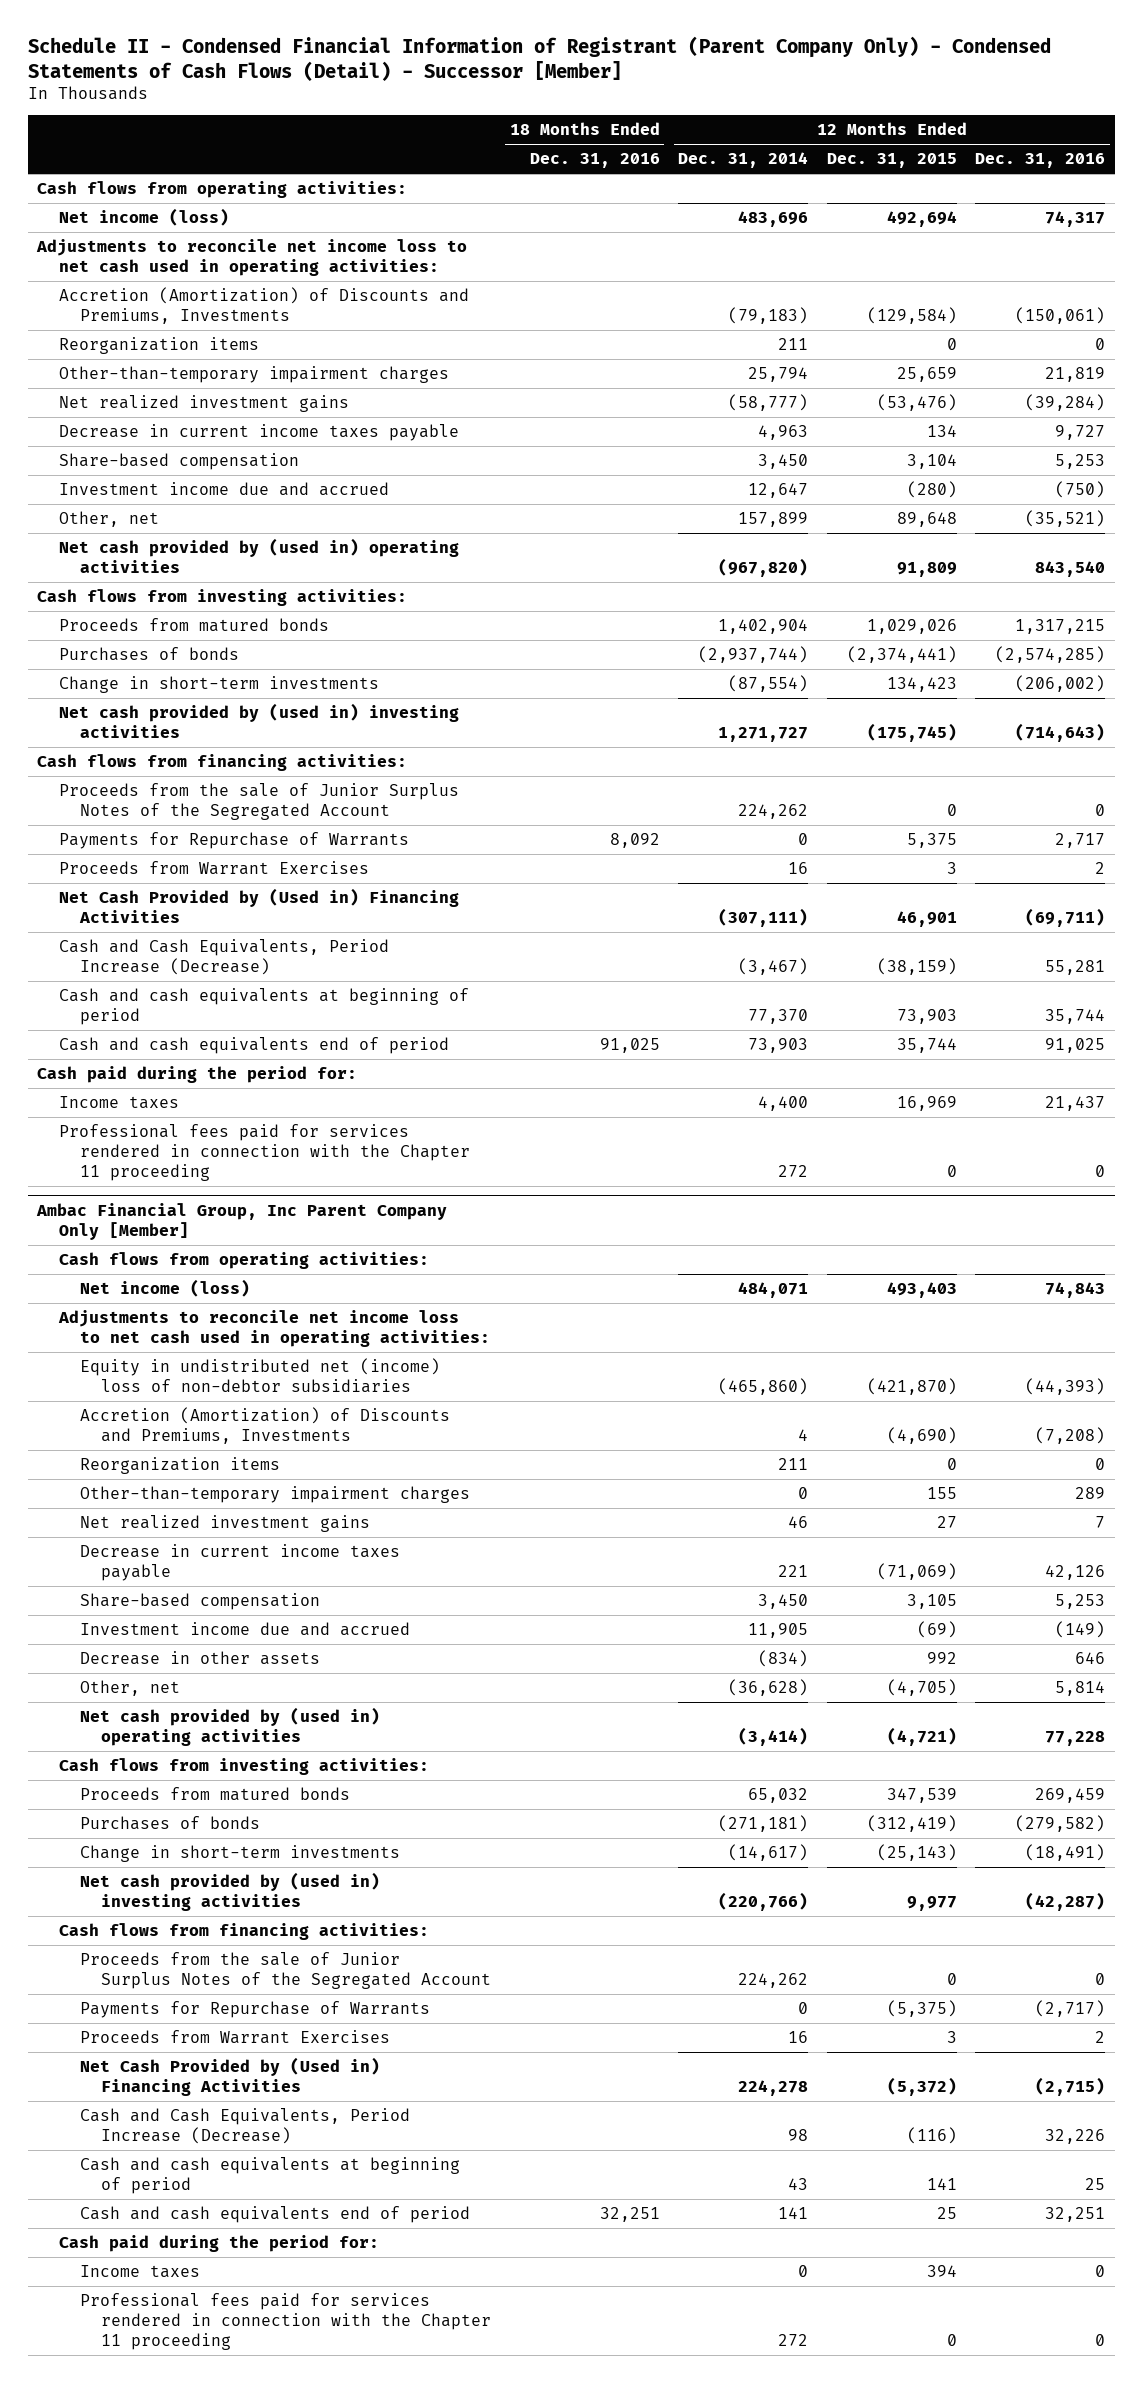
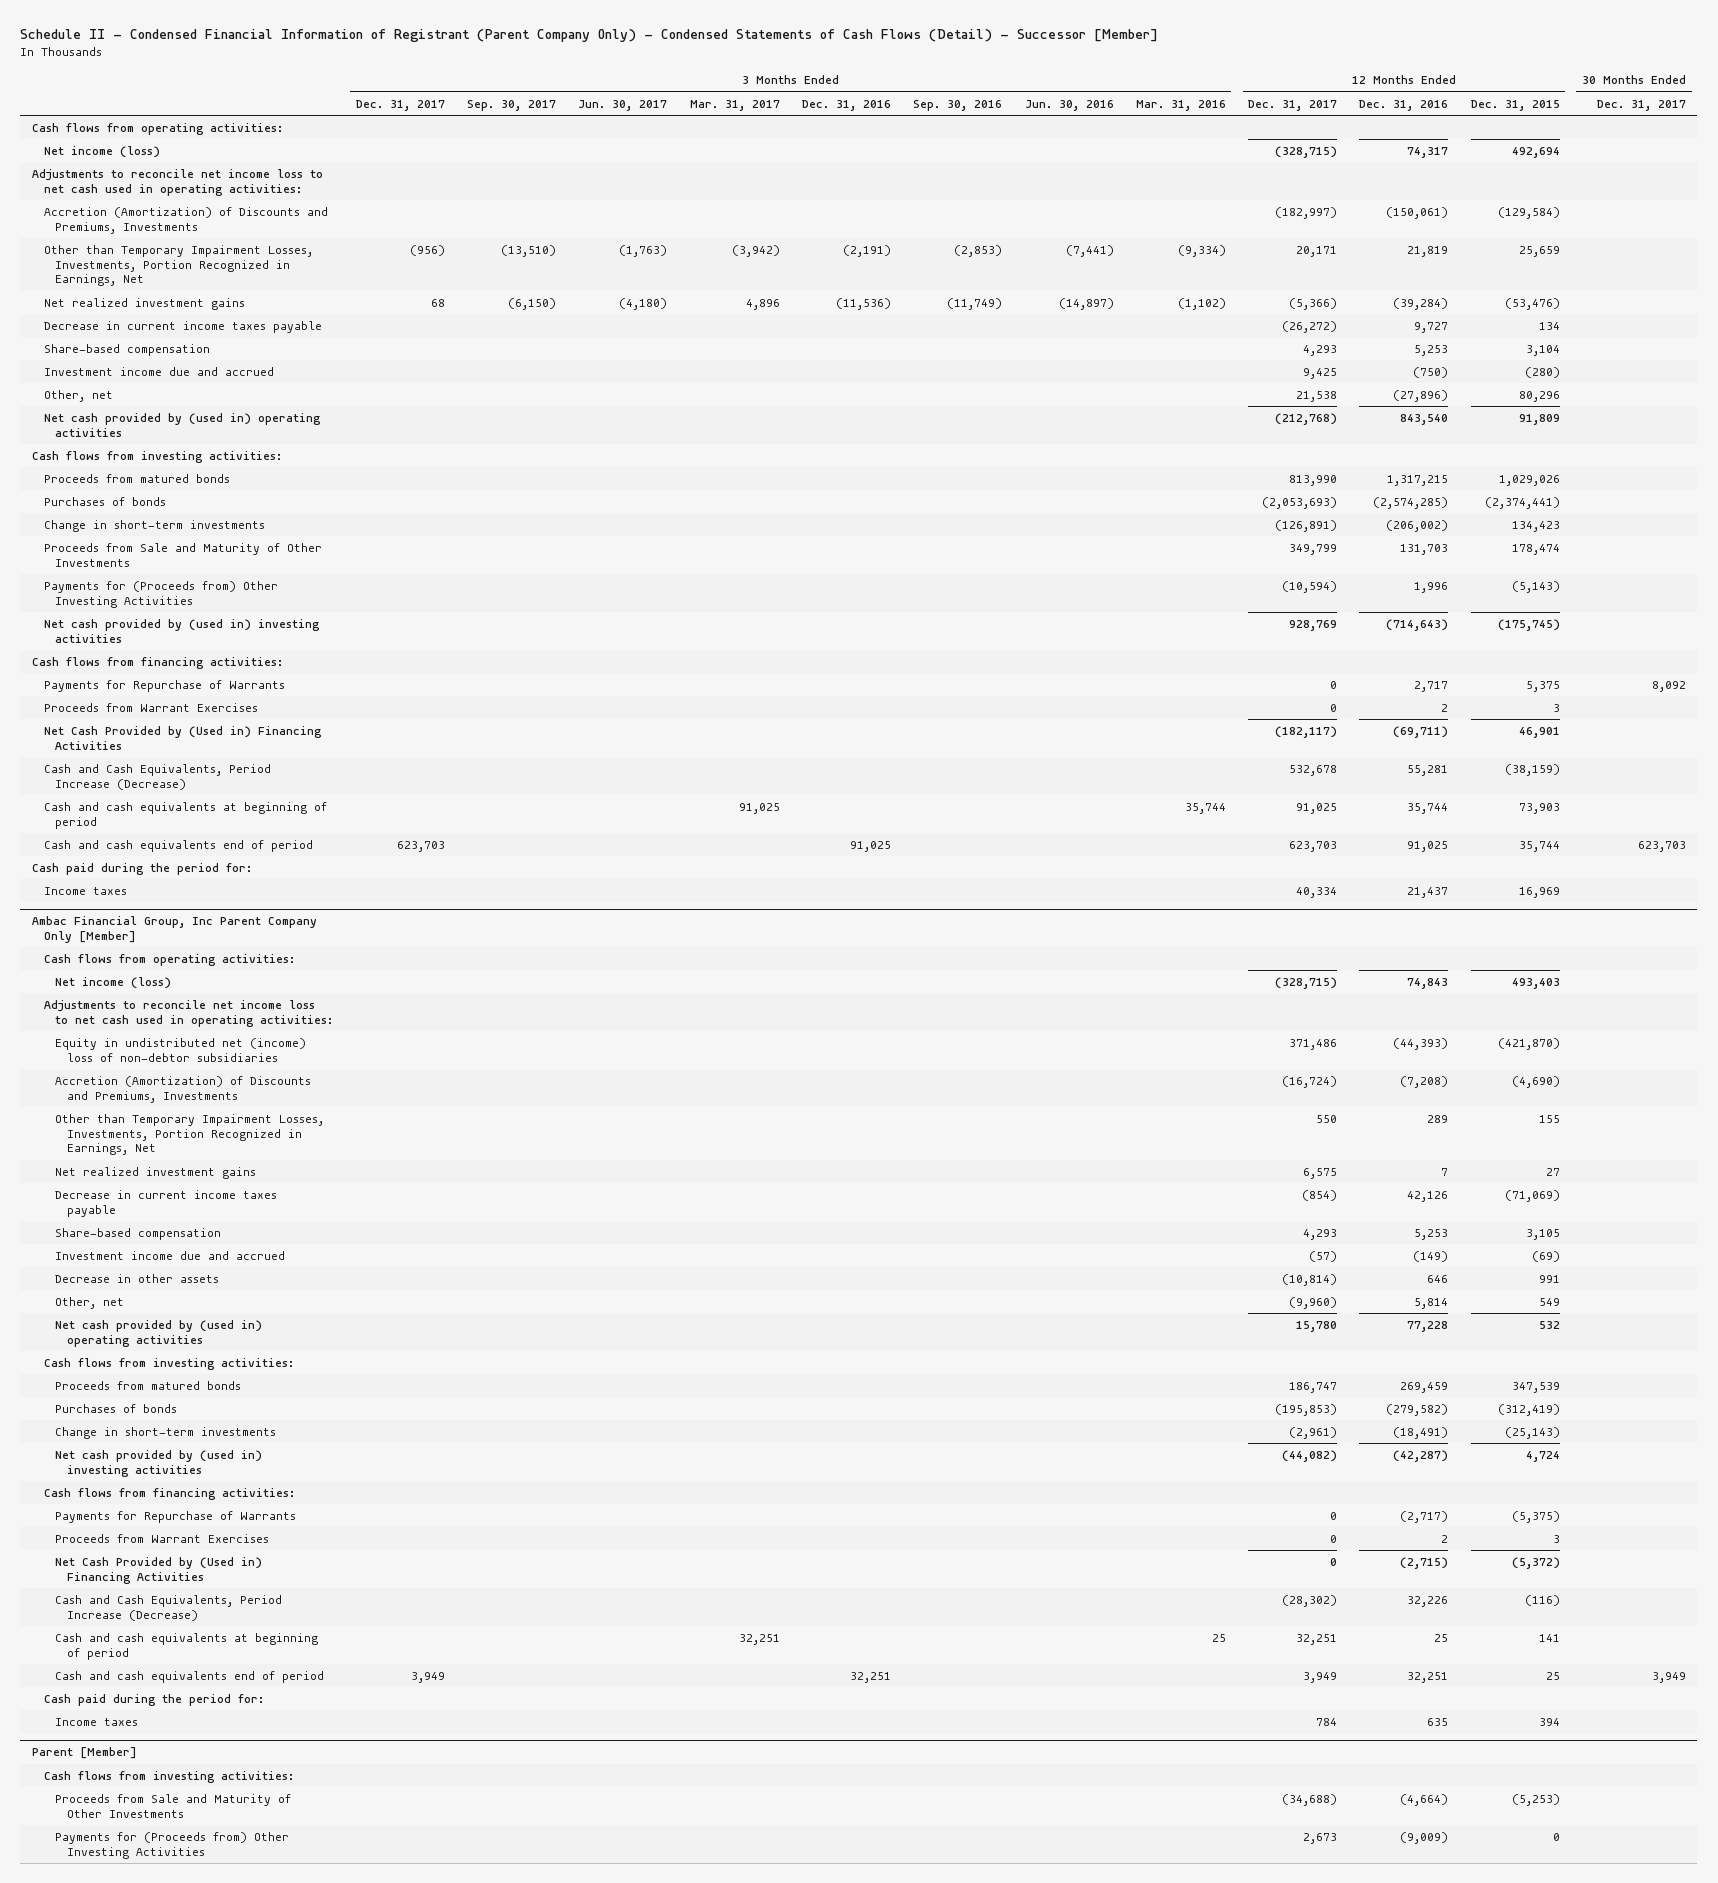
- | 18 Months Ended Dec. 31, 2016 | 12 Months Ended Dec. 31, 2014 | 12 Months Ended Dec. 31, 2015 | 12 Months Ended Dec. 31, 2016
+ | 3 Months Ended Dec. 31, 2017 | 3 Months Ended Sep. 30, 2017 | 3 Months Ended Jun. 30, 2017 | 3 Months Ended Mar. 31, 2017 | 3 Months Ended Dec. 31, 2016 | 3 Months Ended Sep. 30, 2016 | 3 Months Ended Jun. 30, 2016 | 3 Months Ended Mar. 31, 2016 | 12 Months Ended Dec. 31, 2017 | 12 Months Ended Dec. 31, 2016 | 12 Months Ended Dec. 31, 2015 | 30 Months Ended Dec. 31, 2017
- Reorganization items | | 211 | 0 | 0
- Other-than-temporary impairment charges | | 25,794 | 25,659 | 21,819
+ Other than Temporary Impairment Losses, Investments, Portion Recognized in Earnings, Net | (956) | (13,510) | (1,763) | (3,942) | (2,191) | (2,853) | (7,441) | (9,334) | 20,171 | 21,819 | 25,659 |
- Other, net | | 157,899 | 89,648 | (35,521)
+ Other, net | | | | | | | | | 21,538 | (27,896) | 80,296 |
+ Proceeds from Sale and Maturity of Other Investments | | | | | | | | | 349,799 | 131,703 | 178,474 |
+ Payments for (Proceeds from) Other Investing Activities | | | | | | | | | (10,594) | 1,996 | (5,143) |
- Proceeds from the sale of Junior Surplus Notes of the Segregated Account | | 224,262 | 0 | 0
- Professional fees paid for services rendered in connection with the Chapter 11 proceeding | | 272 | 0 | 0
@ Ambac Financial Group, Inc Parent Company Only [Member]
- Reorganization items | | 211 | 0 | 0
- Other-than-temporary impairment charges | | 0 | 155 | 289
+ Other than Temporary Impairment Losses, Investments, Portion Recognized in Earnings, Net | | | | | | | | | 550 | 289 | 155 |
- Decrease in other assets | | (834) | 992 | 646
- Other, net | | (36,628) | (4,705) | 5,814
- Net cash provided by (used in) operating activities | | (3,414) | (4,721) | 77,228
+ Decrease in other assets | | | | | | | | | (10,814) | 646 | 991 |
+ Other, net | | | | | | | | | (9,960) | 5,814 | 549 |
+ Net cash provided by (used in) operating activities | | | | | | | | | 15,780 | 77,228 | 532 |
- Net cash provided by (used in) investing activities | | (220,766) | 9,977 | (42,287)
+ Net cash provided by (used in) investing activities | | | | | | | | | (44,082) | (42,287) | 4,724 |
- Proceeds from the sale of Junior Surplus Notes of the Segregated Account | | 224,262 | 0 | 0
- Income taxes | | 0 | 394 | 0
- Professional fees paid for services rendered in connection with the Chapter 11 proceeding | | 272 | 0 | 0
+ Income taxes | | | | | | | | | 784 | 635 | 394 |
+ Parent [Member]
+ Cash flows from investing activities:
+ Proceeds from Sale and Maturity of Other Investments | | | | | | | | | (34,688) | (4,664) | (5,253) |
+ Payments for (Proceeds from) Other Investing Activities | | | | | | | | | 2,673 | (9,009) | 0 |

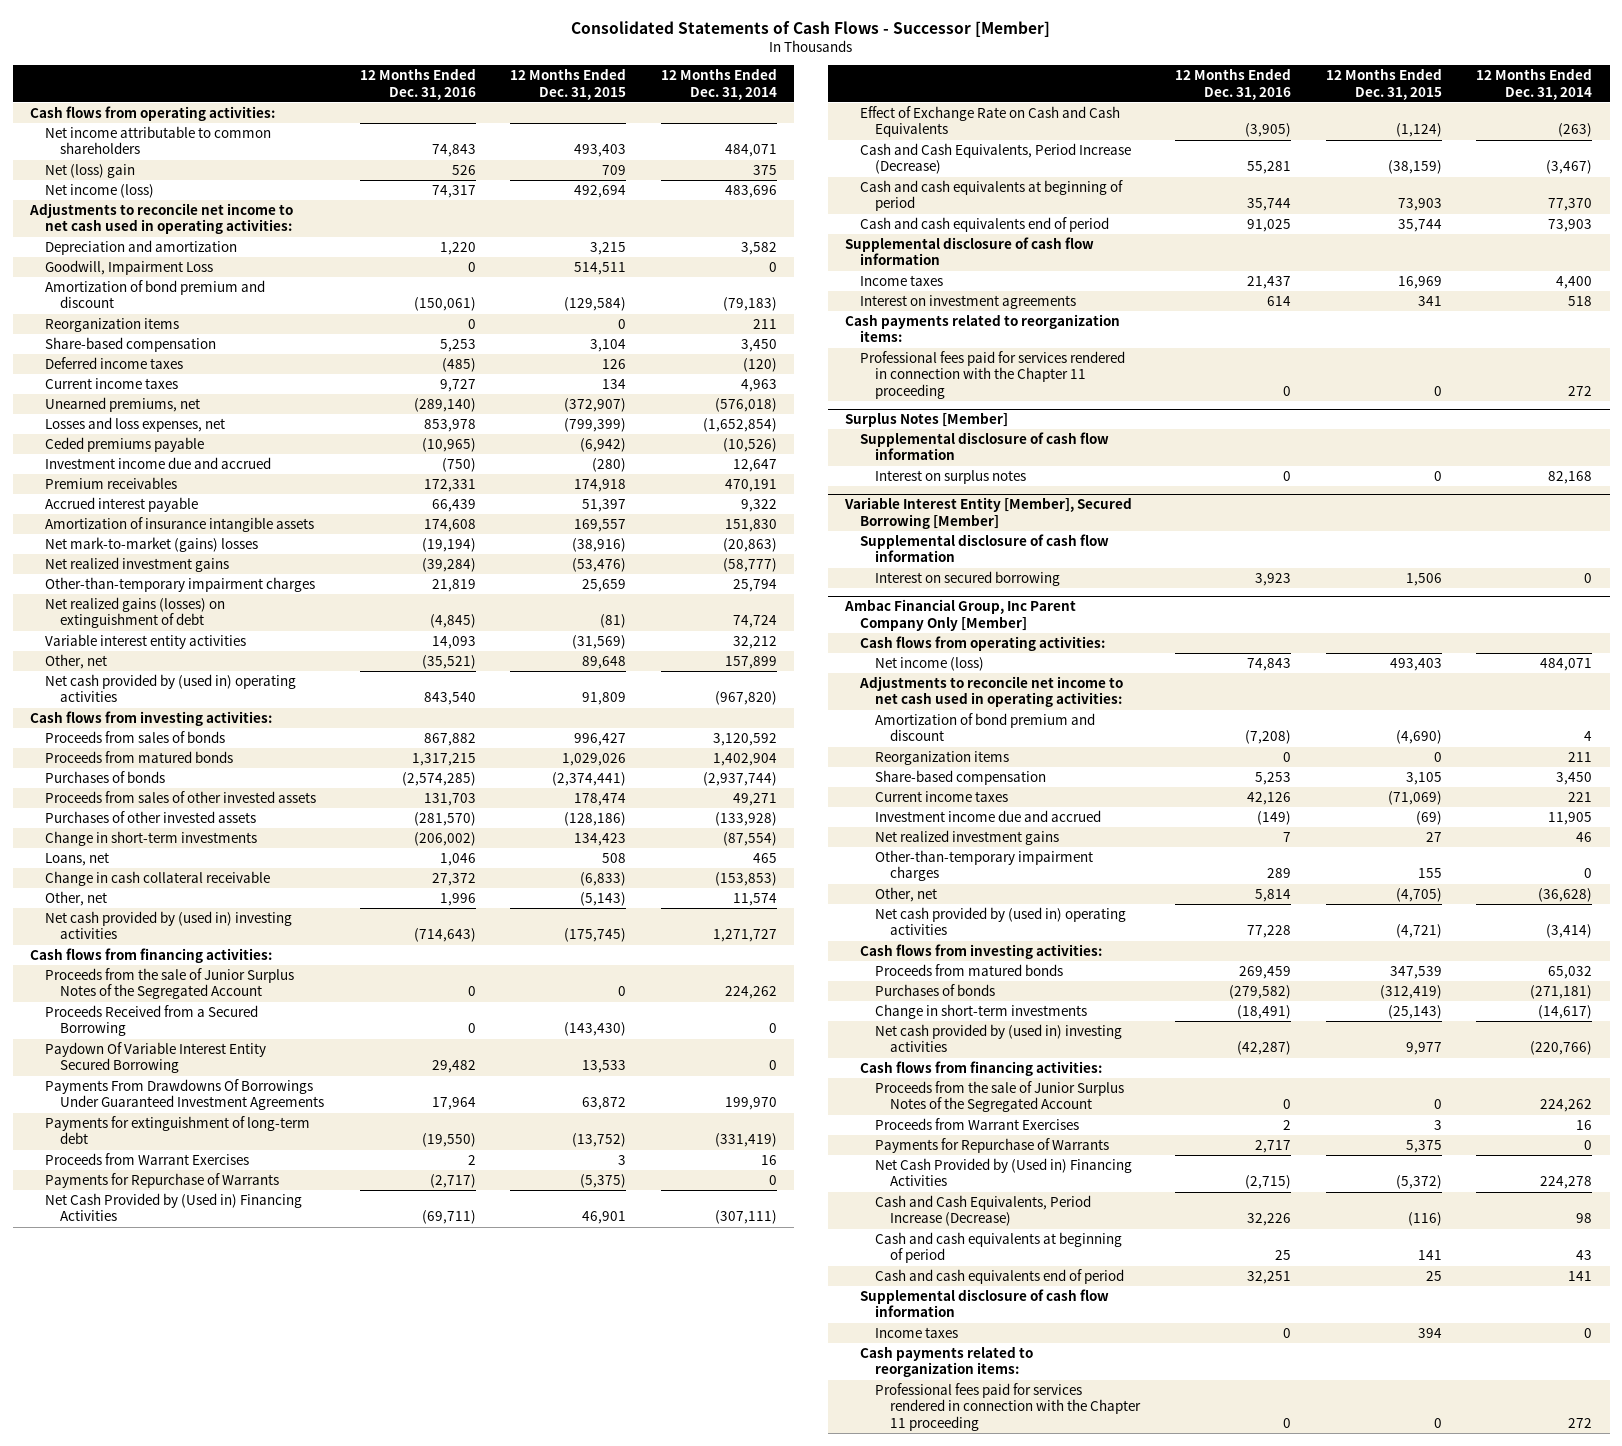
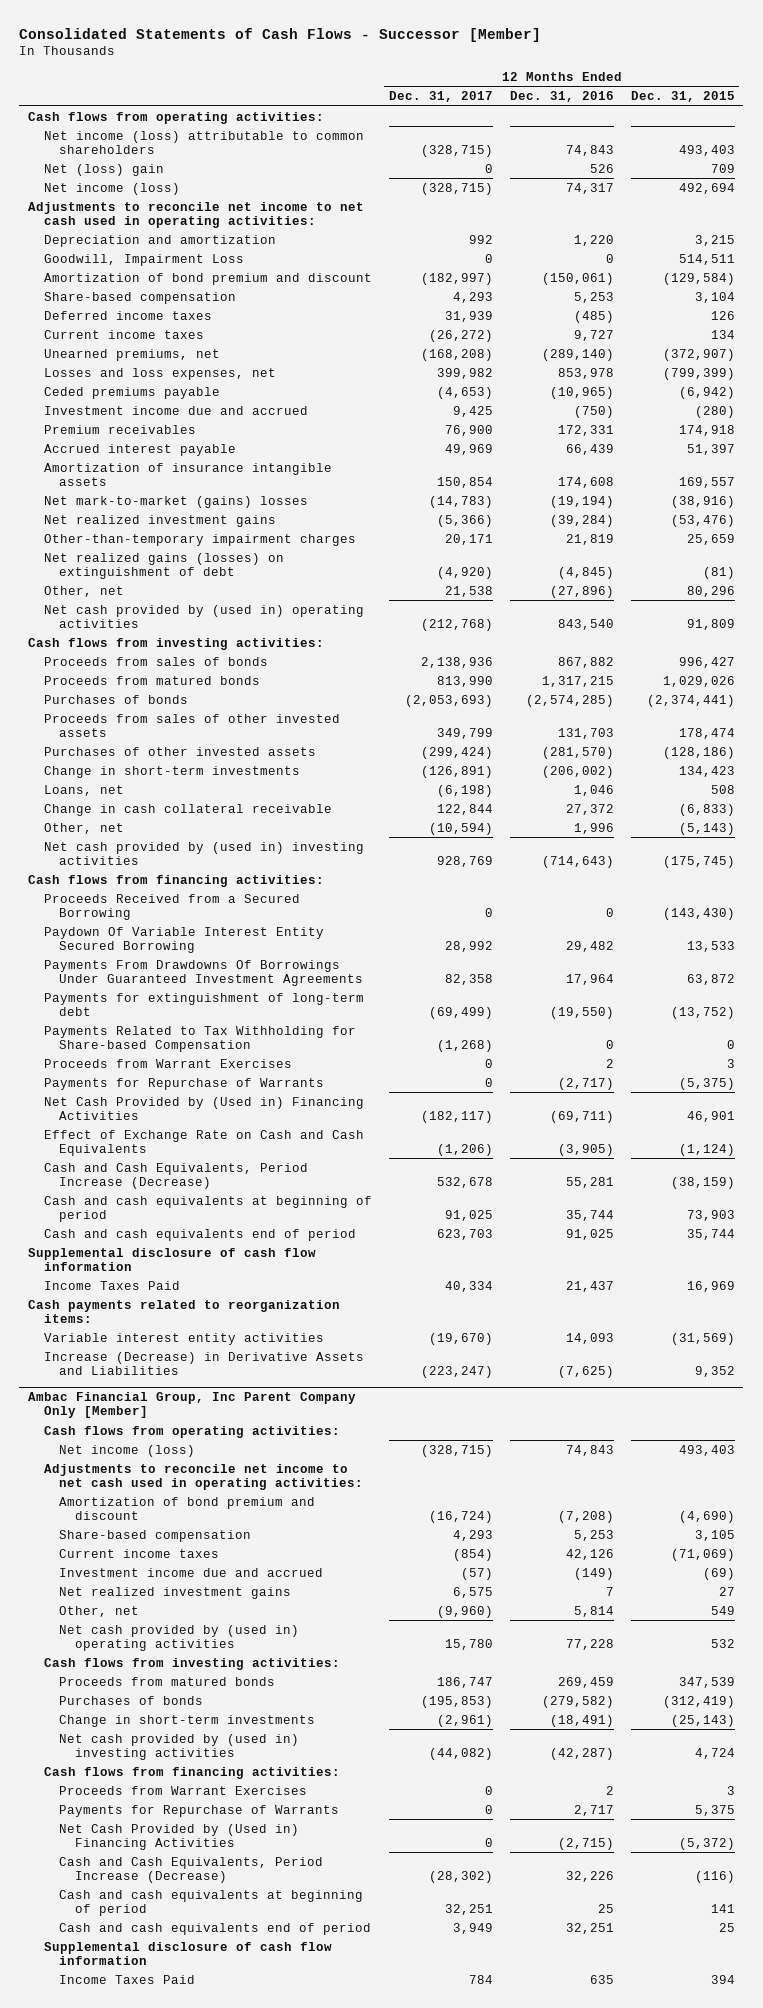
- | 12 Months Ended Dec. 31, 2016 | 12 Months Ended Dec. 31, 2015 | 12 Months Ended Dec. 31, 2014
+ | 12 Months Ended Dec. 31, 2017 | 12 Months Ended Dec. 31, 2016 | 12 Months Ended Dec. 31, 2015
- Net income attributable to common shareholders | 74,843 | 493,403 | 484,071
+ Net income (loss) attributable to common shareholders | (328,715) | 74,843 | 493,403
- Reorganization items | 0 | 0 | 211
- Other, net | (35,521) | 89,648 | 157,899
+ Other, net | 21,538 | (27,896) | 80,296
- Proceeds from the sale of Junior Surplus Notes of the Segregated Account | 0 | 0 | 224,262
+ Payments Related to Tax Withholding for Share-based Compensation | (1,268) | 0 | 0
- Income taxes | 21,437 | 16,969 | 4,400
- Interest on investment agreements | 614 | 341 | 518
+ Income Taxes Paid | 40,334 | 21,437 | 16,969
- Professional fees paid for services rendered in connection with the Chapter 11 proceeding | 0 | 0 | 272
- Surplus Notes [Member]
- Supplemental disclosure of cash flow information
- Interest on surplus notes | 0 | 0 | 82,168
- Variable Interest Entity [Member], Secured Borrowing [Member]
- Supplemental disclosure of cash flow information
- Interest on secured borrowing | 3,923 | 1,506 | 0
moved down: Variable interest entity activities | (19,670) | 14,093 | (31,569)
+ Increase (Decrease) in Derivative Assets and Liabilities | (223,247) | (7,625) | 9,352
@ Ambac Financial Group, Inc Parent Company Only [Member]
- Reorganization items | 0 | 0 | 211
- Other-than-temporary impairment charges | 289 | 155 | 0
- Other, net | 5,814 | (4,705) | (36,628)
- Net cash provided by (used in) operating activities | 77,228 | (4,721) | (3,414)
+ Other, net | (9,960) | 5,814 | 549
+ Net cash provided by (used in) operating activities | 15,780 | 77,228 | 532
- Net cash provided by (used in) investing activities | (42,287) | 9,977 | (220,766)
+ Net cash provided by (used in) investing activities | (44,082) | (42,287) | 4,724
- Proceeds from the sale of Junior Surplus Notes of the Segregated Account | 0 | 0 | 224,262
- Income taxes | 0 | 394 | 0
- Cash payments related to reorganization items:
- Professional fees paid for services rendered in connection with the Chapter 11 proceeding | 0 | 0 | 272
+ Income Taxes Paid | 784 | 635 | 394

